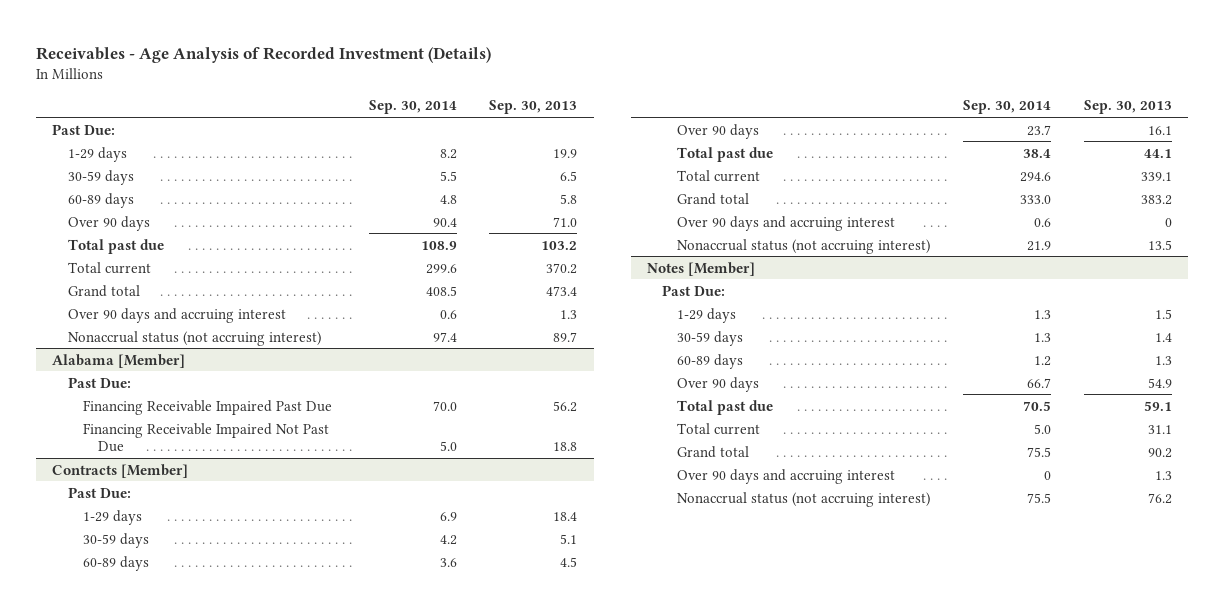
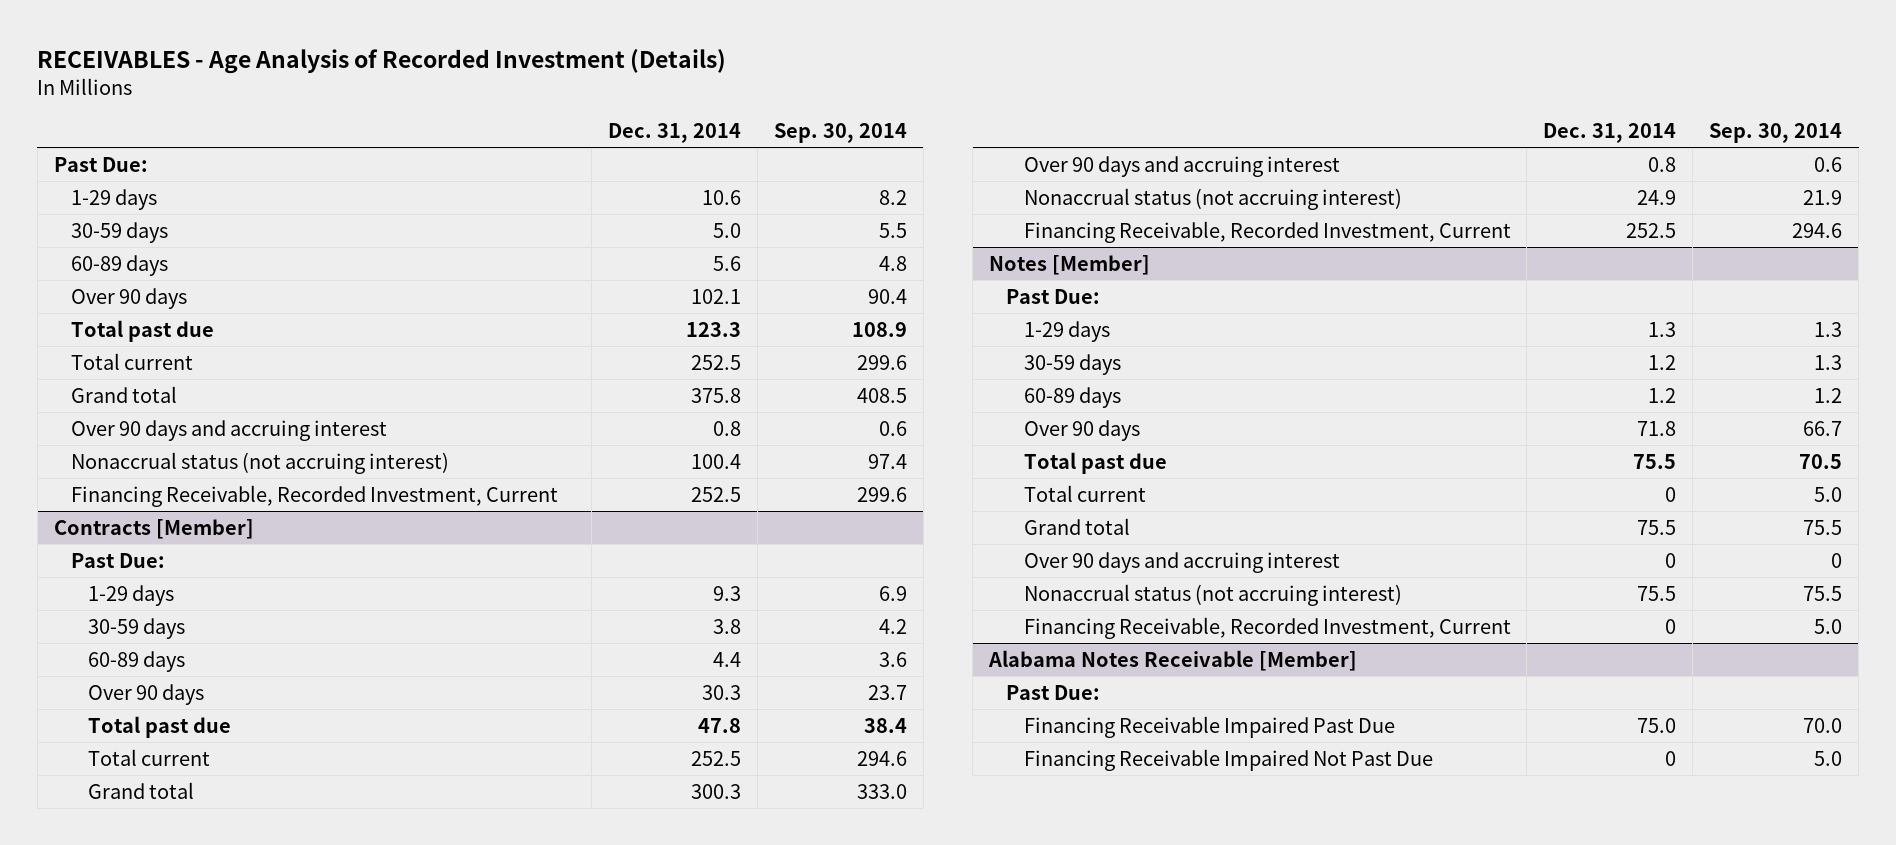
- Receivables - Age Analysis of Recorded Investment (Details)
+ RECEIVABLES - Age Analysis of Recorded Investment (Details)
- | Sep. 30, 2014 | Sep. 30, 2013
+ | Dec. 31, 2014 | Sep. 30, 2014
- Alabama [Member]
- Past Due:
- Financing Receivable Impaired Past Due | 70.0 | 56.2
- Financing Receivable Impaired Not Past Due | 5.0 | 18.8
+ Financing Receivable, Recorded Investment, Current | 252.5 | 299.6
@ Contracts [Member]
+ Financing Receivable, Recorded Investment, Current | 252.5 | 294.6
@ Notes [Member]
+ Financing Receivable, Recorded Investment, Current | 0 | 5.0
+ Alabama Notes Receivable [Member]
+ Past Due:
+ Financing Receivable Impaired Past Due | 75.0 | 70.0
+ Financing Receivable Impaired Not Past Due | 0 | 5.0

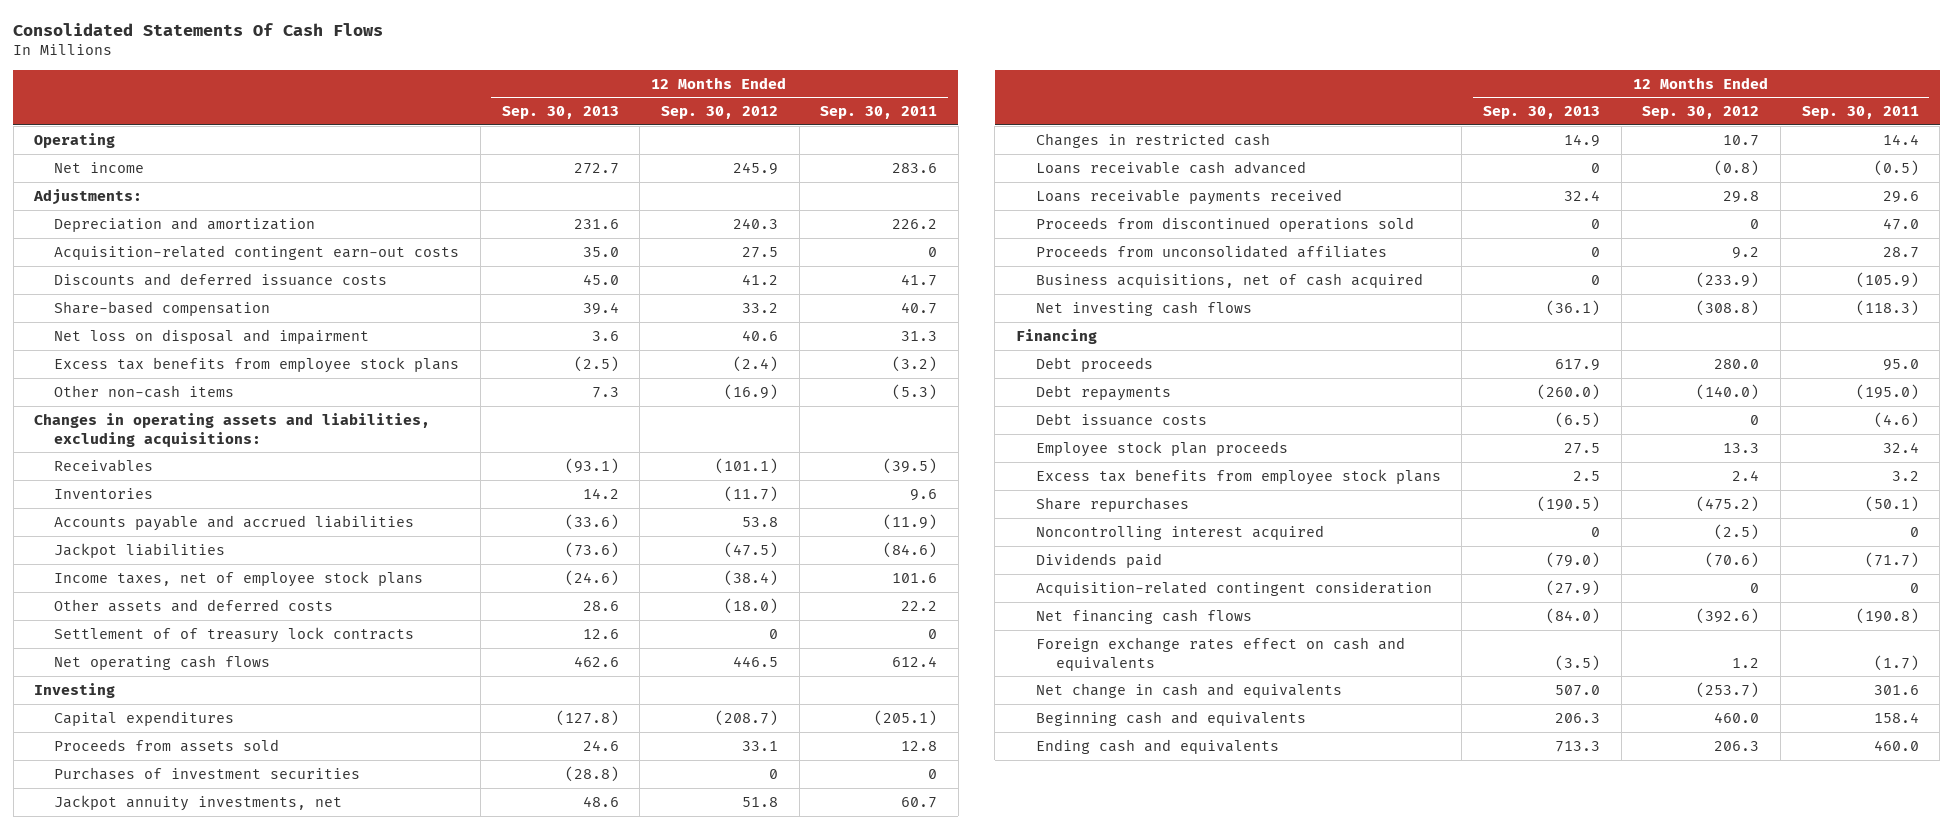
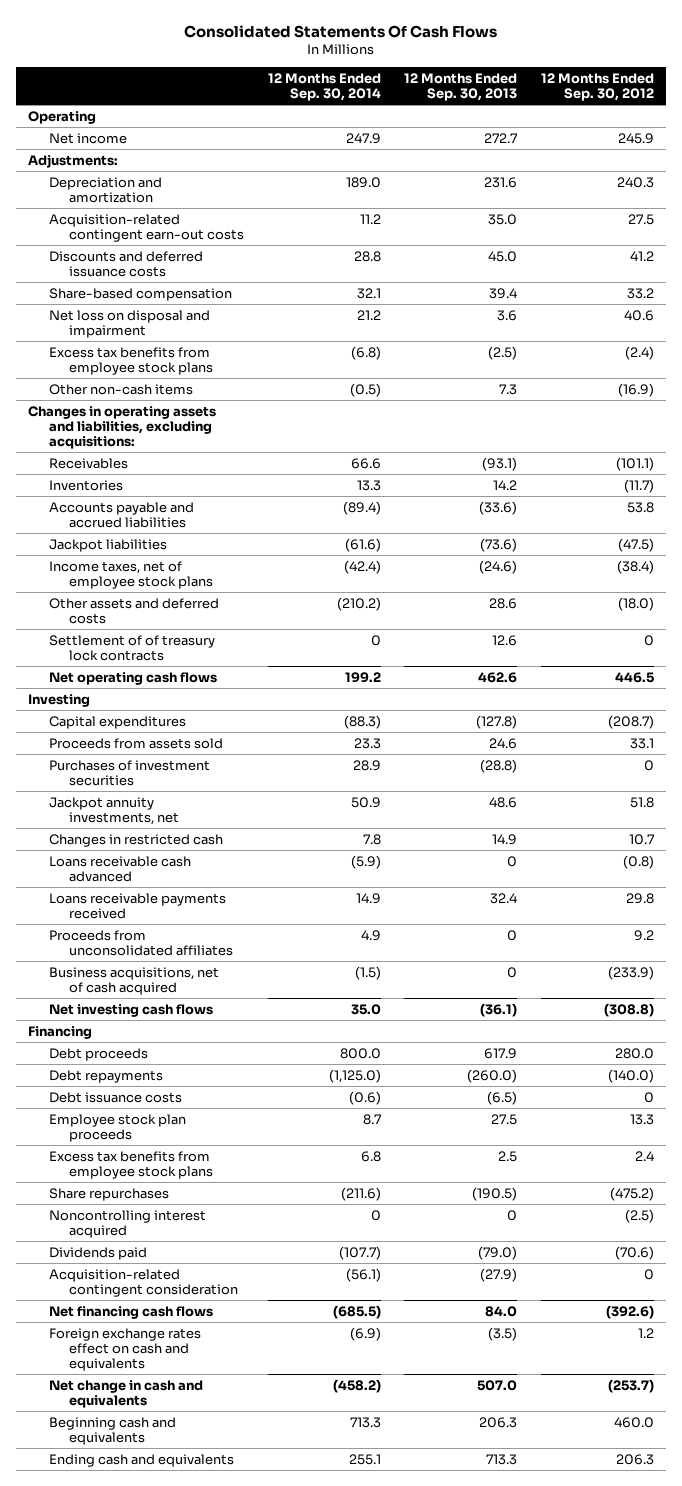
- | 12 Months Ended Sep. 30, 2013 | 12 Months Ended Sep. 30, 2012 | 12 Months Ended Sep. 30, 2011
+ | 12 Months Ended Sep. 30, 2014 | 12 Months Ended Sep. 30, 2013 | 12 Months Ended Sep. 30, 2012
- Proceeds from discontinued operations sold | 0 | 0 | 47.0
- Net financing cash flows | (84.0) | (392.6) | (190.8)
+ Net financing cash flows | (685.5) | 84.0 | (392.6)

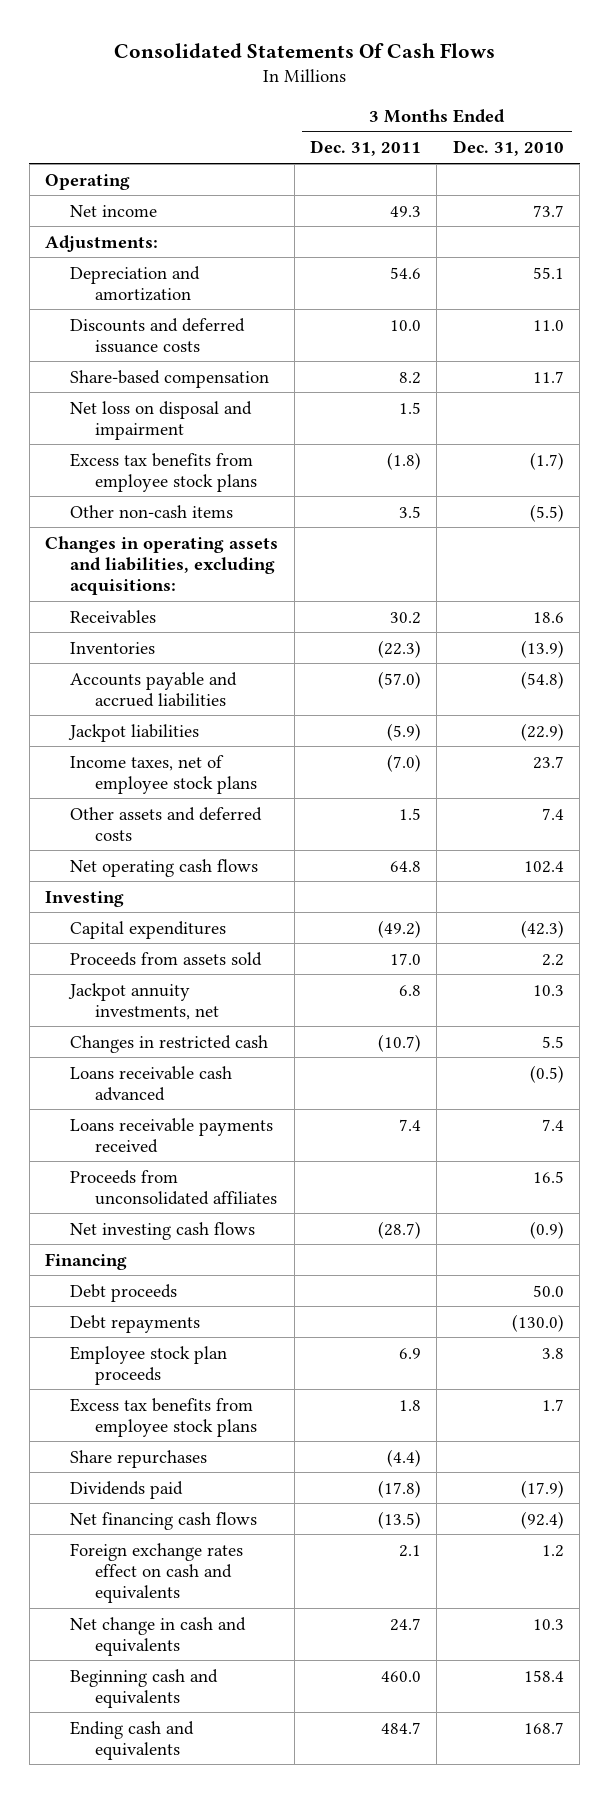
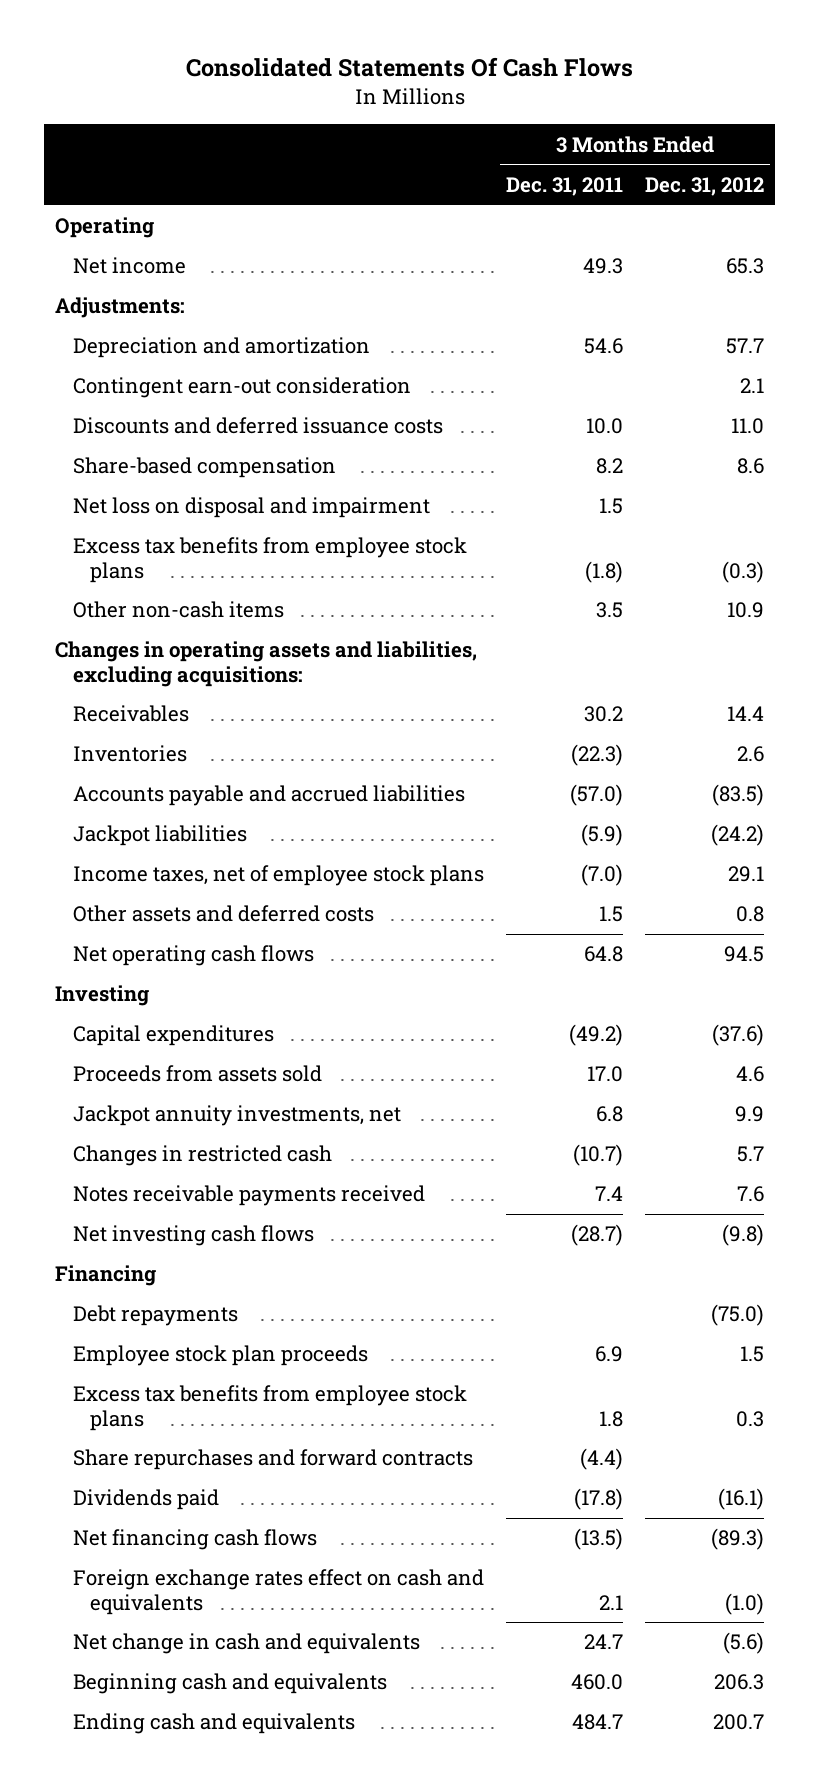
- | 3 Months Ended Dec. 31, 2011 | 3 Months Ended Dec. 31, 2010
+ | 3 Months Ended Dec. 31, 2011 | 3 Months Ended Dec. 31, 2012
+ Contingent earn-out consideration | | 2.1
- Loans receivable cash advanced | | (0.5)
- Loans receivable payments received | 7.4 | 7.4
- Proceeds from unconsolidated affiliates | | 16.5
+ Notes receivable payments received | 7.4 | 7.6
- Debt proceeds | | 50.0
- Share repurchases | (4.4) |
+ Share repurchases and forward contracts | (4.4) |

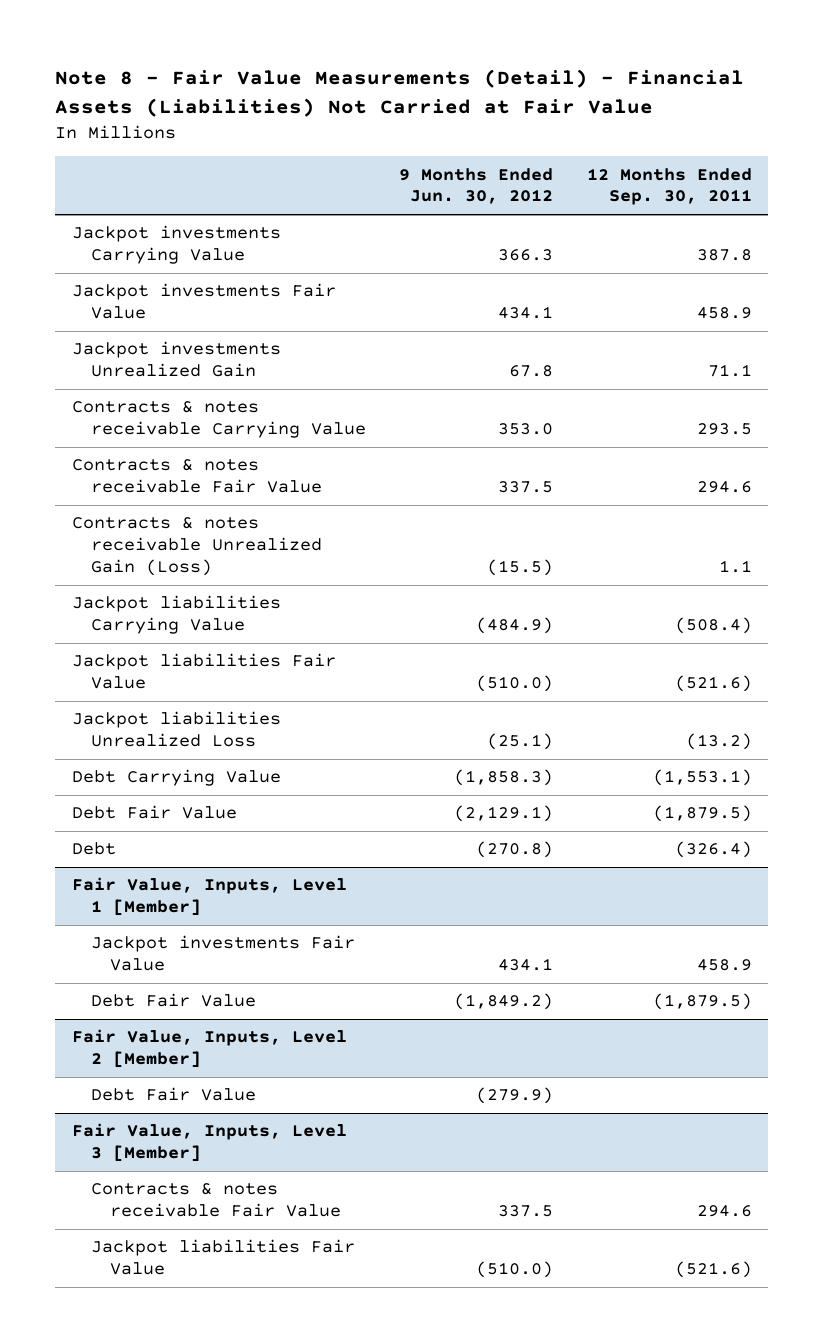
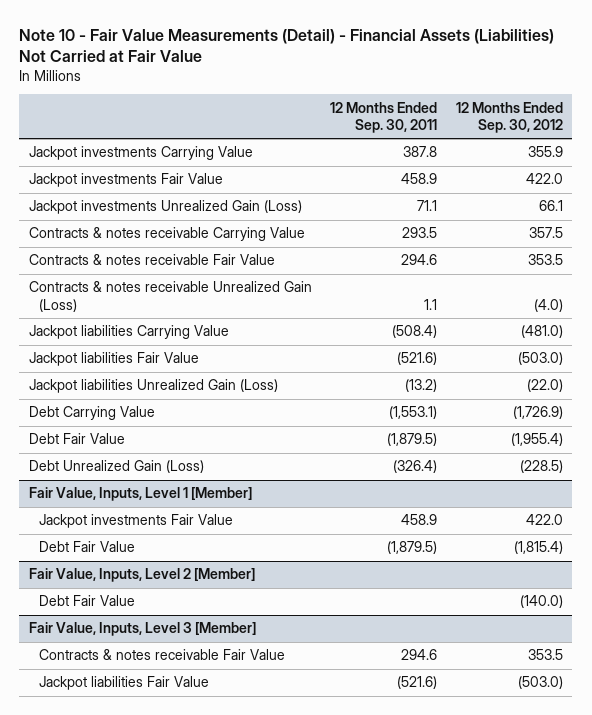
- Note 8 - Fair Value Measurements (Detail) - Financial Assets (Liabilities) Not Carried at Fair Value
+ Note 10 - Fair Value Measurements (Detail) - Financial Assets (Liabilities) Not Carried at Fair Value
- | 9 Months Ended Jun. 30, 2012 | 12 Months Ended Sep. 30, 2011
+ | 12 Months Ended Sep. 30, 2011 | 12 Months Ended Sep. 30, 2012
- Jackpot investments Unrealized Gain | 67.8 | 71.1
+ Jackpot investments Unrealized Gain (Loss) | 71.1 | 66.1
- Jackpot liabilities Unrealized Loss | (25.1) | (13.2)
+ Jackpot liabilities Unrealized Gain (Loss) | (13.2) | (22.0)
- Debt | (270.8) | (326.4)
+ Debt Unrealized Gain (Loss) | (326.4) | (228.5)

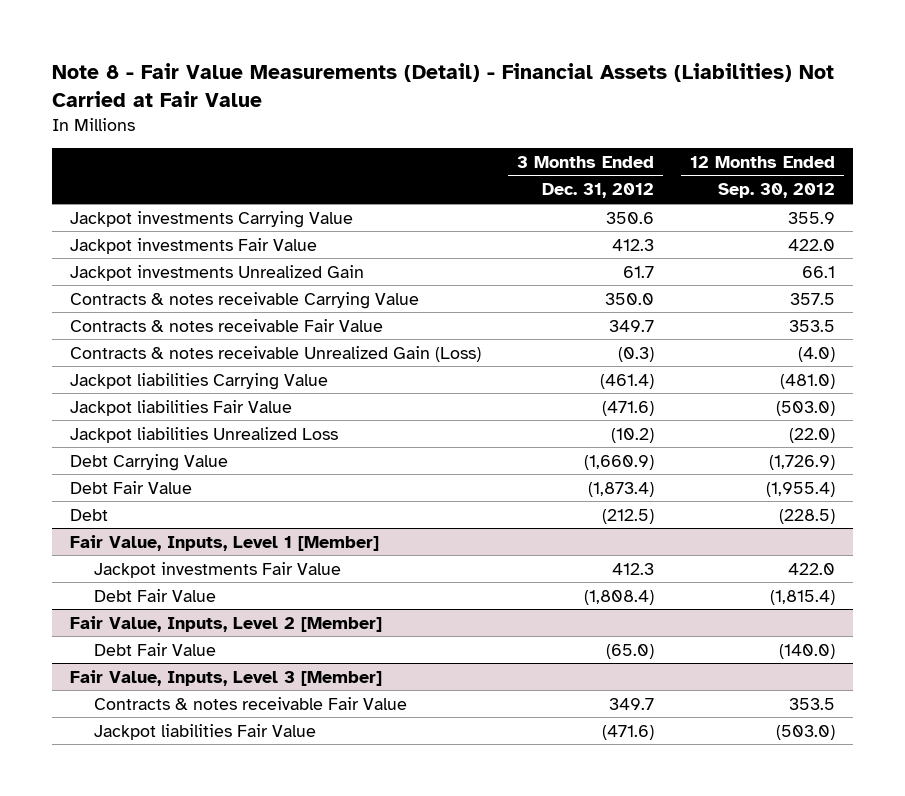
- Note 10 - Fair Value Measurements (Detail) - Financial Assets (Liabilities) Not Carried at Fair Value
+ Note 8 - Fair Value Measurements (Detail) - Financial Assets (Liabilities) Not Carried at Fair Value
- | 12 Months Ended Sep. 30, 2011 | 12 Months Ended Sep. 30, 2012
+ | 3 Months Ended Dec. 31, 2012 | 12 Months Ended Sep. 30, 2012
- Jackpot investments Unrealized Gain (Loss) | 71.1 | 66.1
+ Jackpot investments Unrealized Gain | 61.7 | 66.1
- Jackpot liabilities Unrealized Gain (Loss) | (13.2) | (22.0)
+ Jackpot liabilities Unrealized Loss | (10.2) | (22.0)
- Debt Unrealized Gain (Loss) | (326.4) | (228.5)
+ Debt | (212.5) | (228.5)

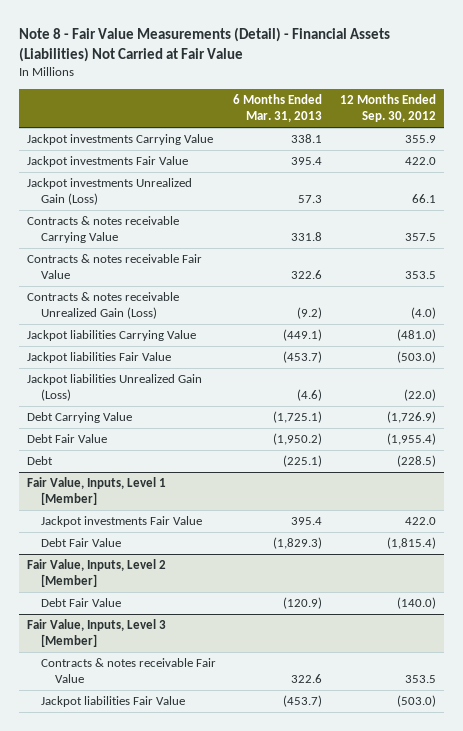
- | 3 Months Ended Dec. 31, 2012 | 12 Months Ended Sep. 30, 2012
+ | 6 Months Ended Mar. 31, 2013 | 12 Months Ended Sep. 30, 2012
- Jackpot investments Unrealized Gain | 61.7 | 66.1
+ Jackpot investments Unrealized Gain (Loss) | 57.3 | 66.1
- Jackpot liabilities Unrealized Loss | (10.2) | (22.0)
+ Jackpot liabilities Unrealized Gain (Loss) | (4.6) | (22.0)

